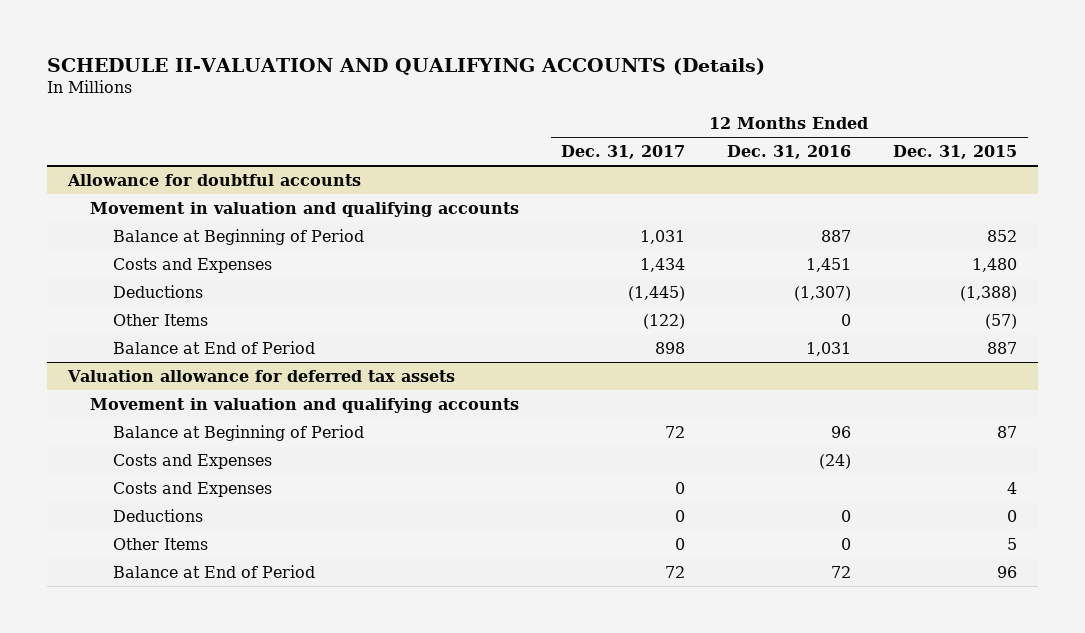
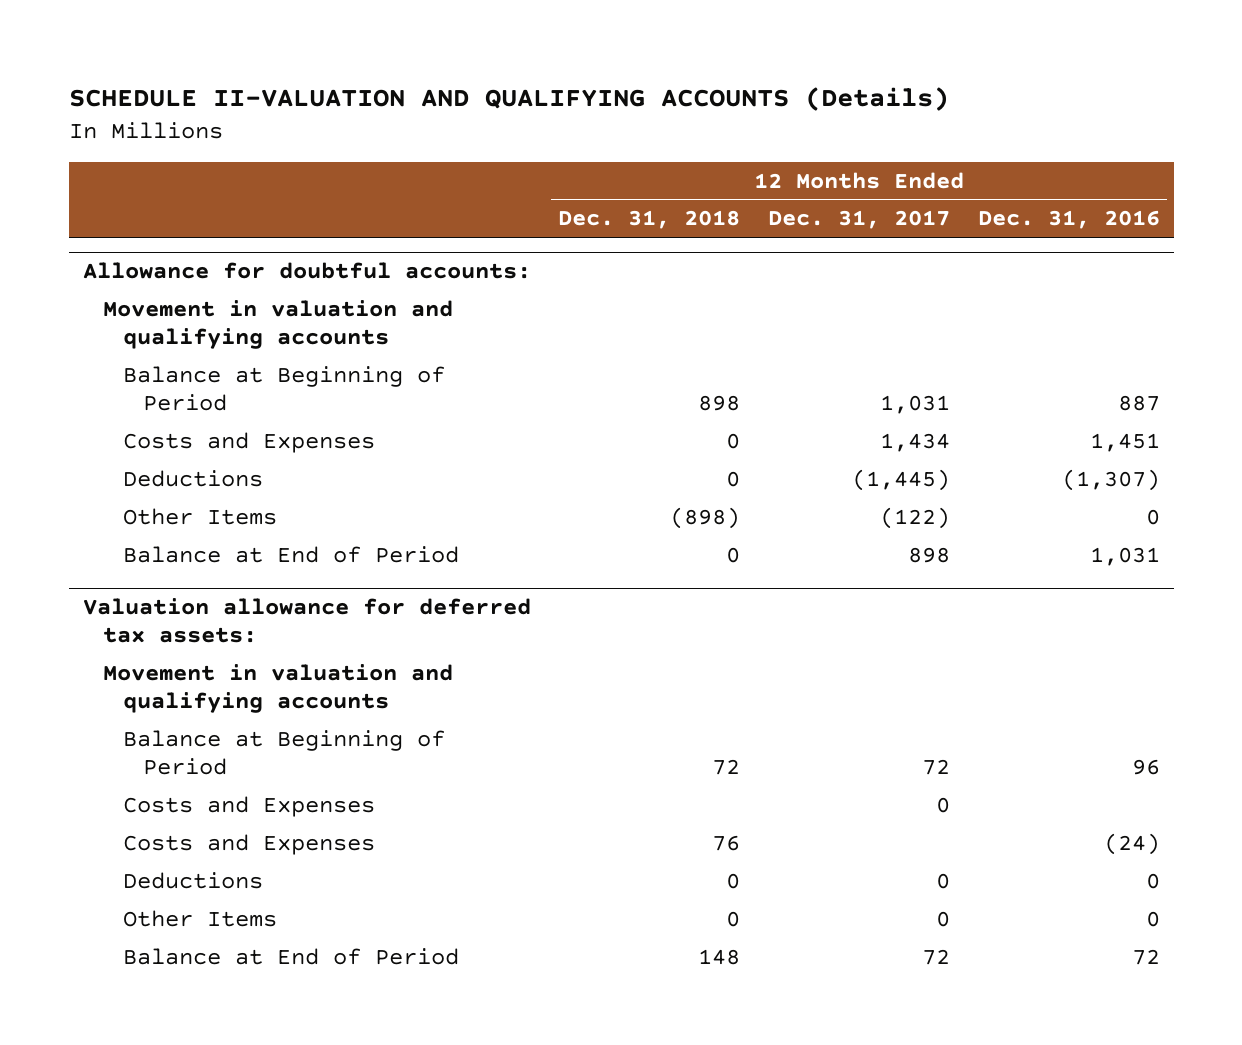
- | 12 Months Ended Dec. 31, 2017 | 12 Months Ended Dec. 31, 2016 | 12 Months Ended Dec. 31, 2015
+ | 12 Months Ended Dec. 31, 2018 | 12 Months Ended Dec. 31, 2017 | 12 Months Ended Dec. 31, 2016
- Allowance for doubtful accounts
+ Allowance for doubtful accounts:
- Valuation allowance for deferred tax assets
+ Valuation allowance for deferred tax assets:
- Costs and Expenses | | (24) |
+ Costs and Expenses | 76 | | (24)

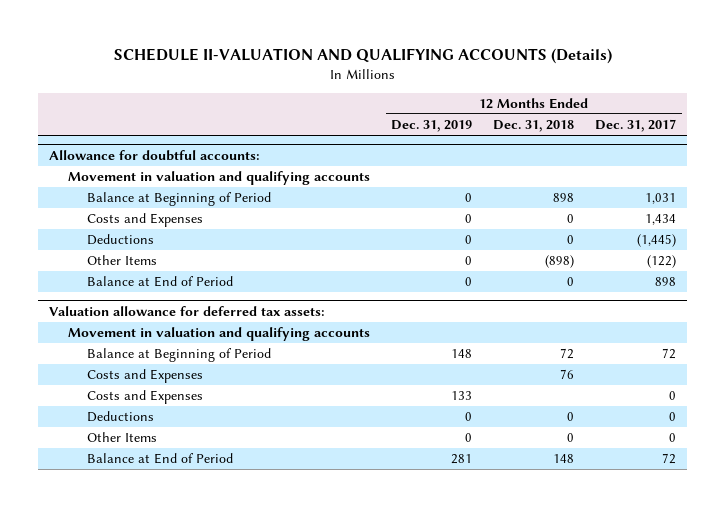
- | 12 Months Ended Dec. 31, 2018 | 12 Months Ended Dec. 31, 2017 | 12 Months Ended Dec. 31, 2016
+ | 12 Months Ended Dec. 31, 2019 | 12 Months Ended Dec. 31, 2018 | 12 Months Ended Dec. 31, 2017
@ Valuation allowance for deferred tax assets:
moved down: Costs and Expenses | 133 | | 0

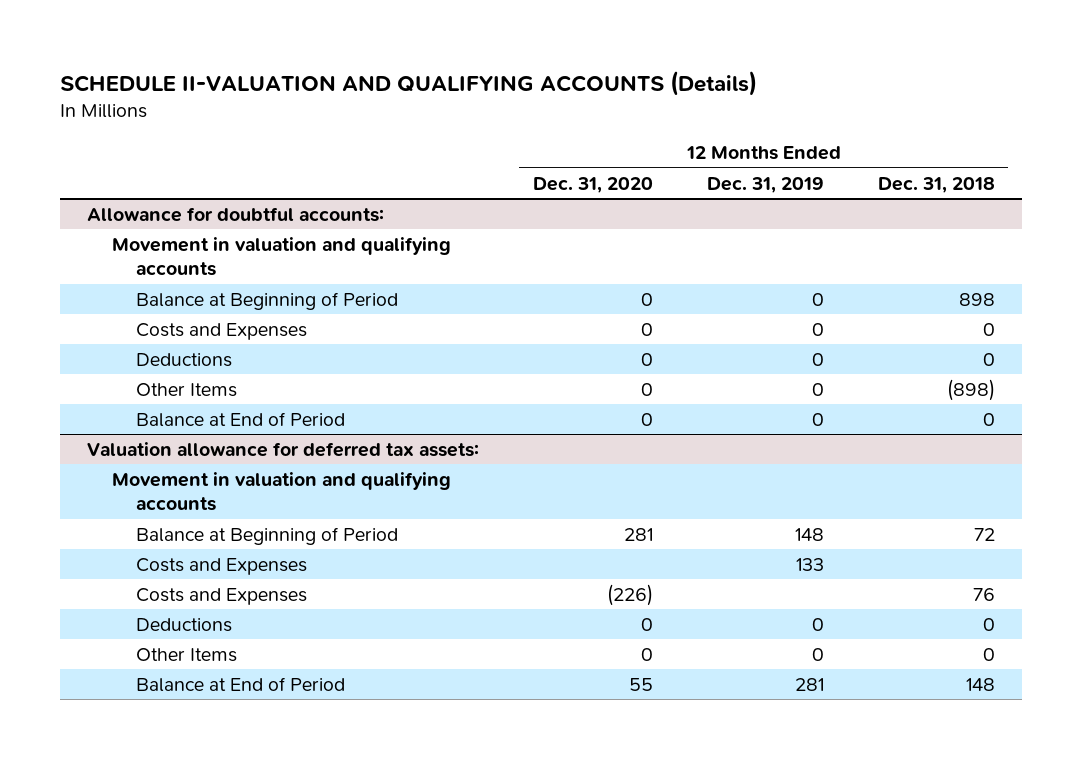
- | 12 Months Ended Dec. 31, 2019 | 12 Months Ended Dec. 31, 2018 | 12 Months Ended Dec. 31, 2017
+ | 12 Months Ended Dec. 31, 2020 | 12 Months Ended Dec. 31, 2019 | 12 Months Ended Dec. 31, 2018
@ Valuation allowance for deferred tax assets:
moved down: Costs and Expenses | (226) | | 76

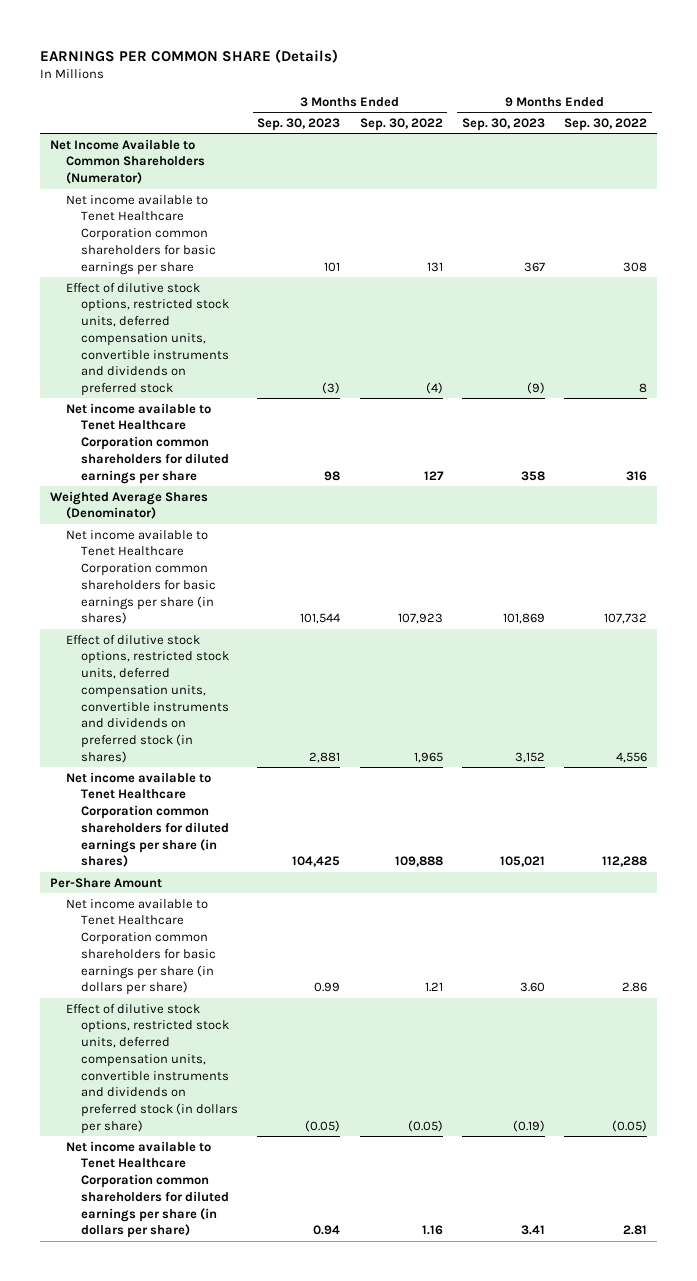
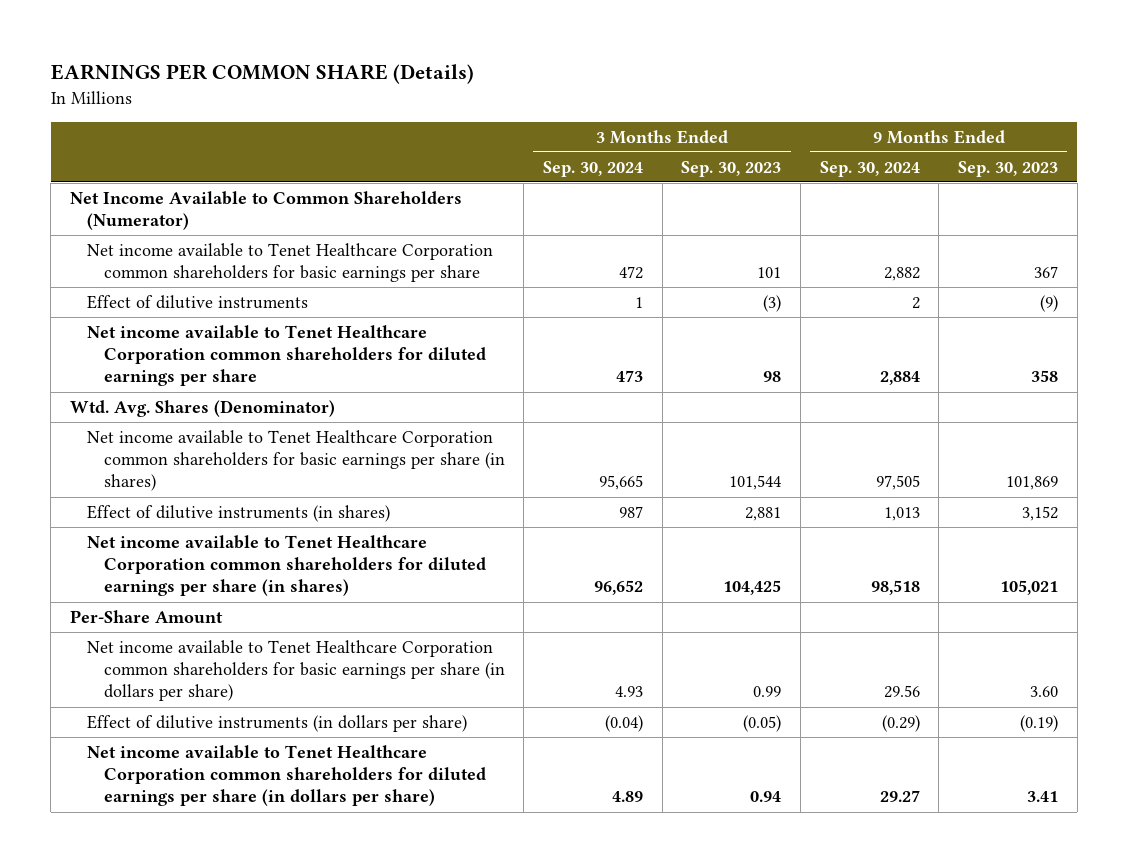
- | 3 Months Ended Sep. 30, 2023 | 3 Months Ended Sep. 30, 2022 | 9 Months Ended Sep. 30, 2023 | 9 Months Ended Sep. 30, 2022
+ | 3 Months Ended Sep. 30, 2024 | 3 Months Ended Sep. 30, 2023 | 9 Months Ended Sep. 30, 2024 | 9 Months Ended Sep. 30, 2023
- Effect of dilutive stock options, restricted stock units, deferred compensation units, convertible instruments and dividends on preferred stock | (3) | (4) | (9) | 8
+ Effect of dilutive instruments | 1 | (3) | 2 | (9)
- Weighted Average Shares (Denominator)
+ Wtd. Avg. Shares (Denominator)
- Effect of dilutive stock options, restricted stock units, deferred compensation units, convertible instruments and dividends on preferred stock (in shares) | 2,881 | 1,965 | 3,152 | 4,556
+ Effect of dilutive instruments (in shares) | 987 | 2,881 | 1,013 | 3,152
- Effect of dilutive stock options, restricted stock units, deferred compensation units, convertible instruments and dividends on preferred stock (in dollars per share) | (0.05) | (0.05) | (0.19) | (0.05)
+ Effect of dilutive instruments (in dollars per share) | (0.04) | (0.05) | (0.29) | (0.19)

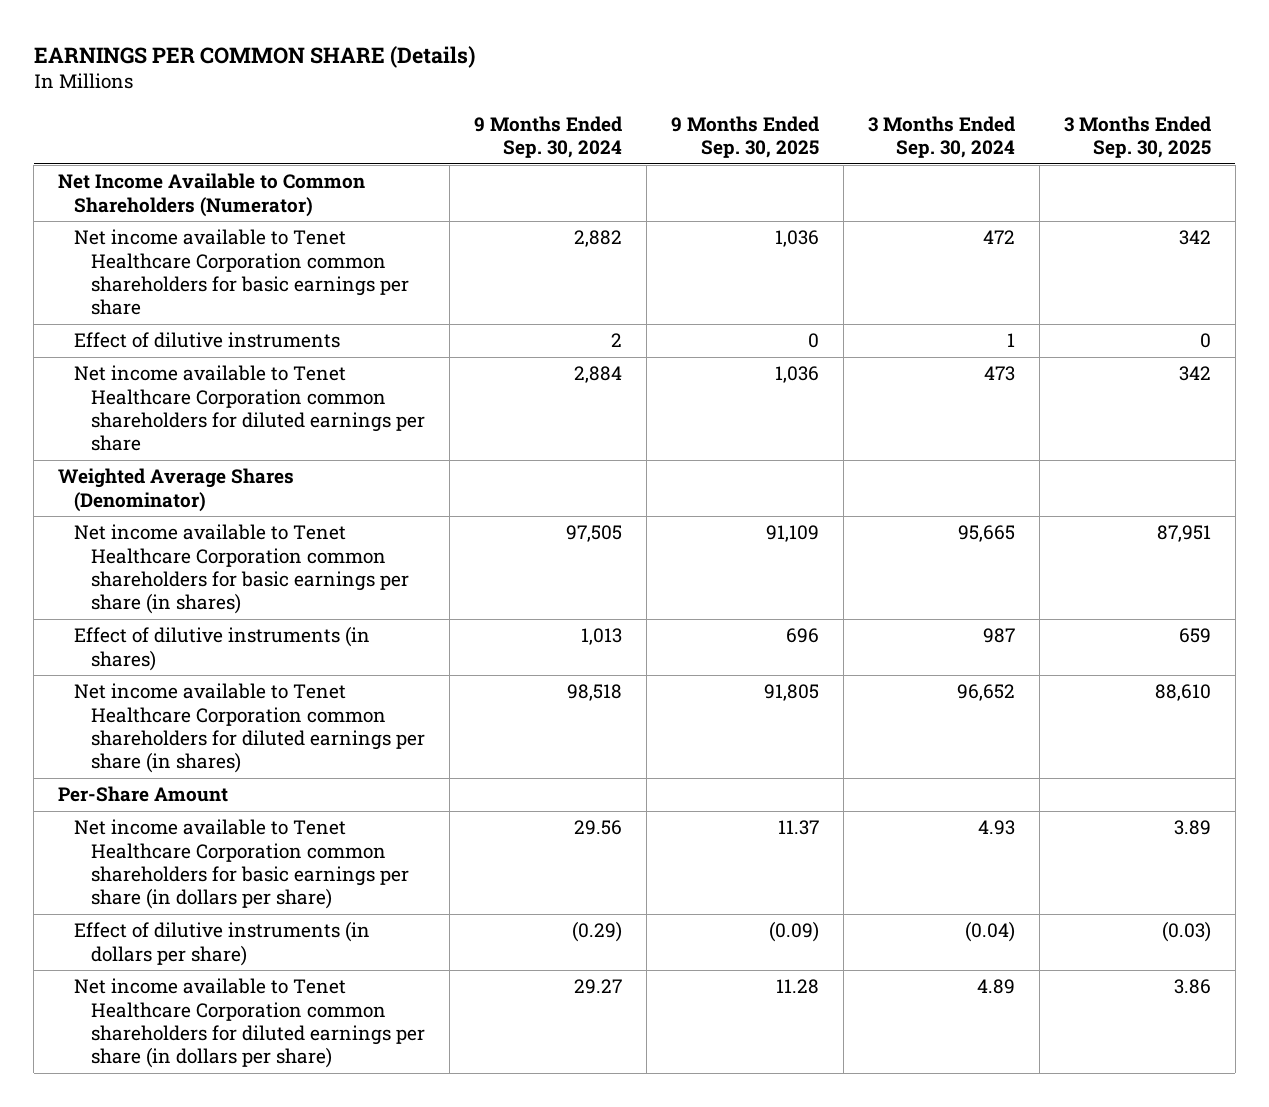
- | 3 Months Ended Sep. 30, 2024 | 3 Months Ended Sep. 30, 2023 | 9 Months Ended Sep. 30, 2024 | 9 Months Ended Sep. 30, 2023
+ | 9 Months Ended Sep. 30, 2024 | 9 Months Ended Sep. 30, 2025 | 3 Months Ended Sep. 30, 2024 | 3 Months Ended Sep. 30, 2025
- Wtd. Avg. Shares (Denominator)
+ Weighted Average Shares (Denominator)

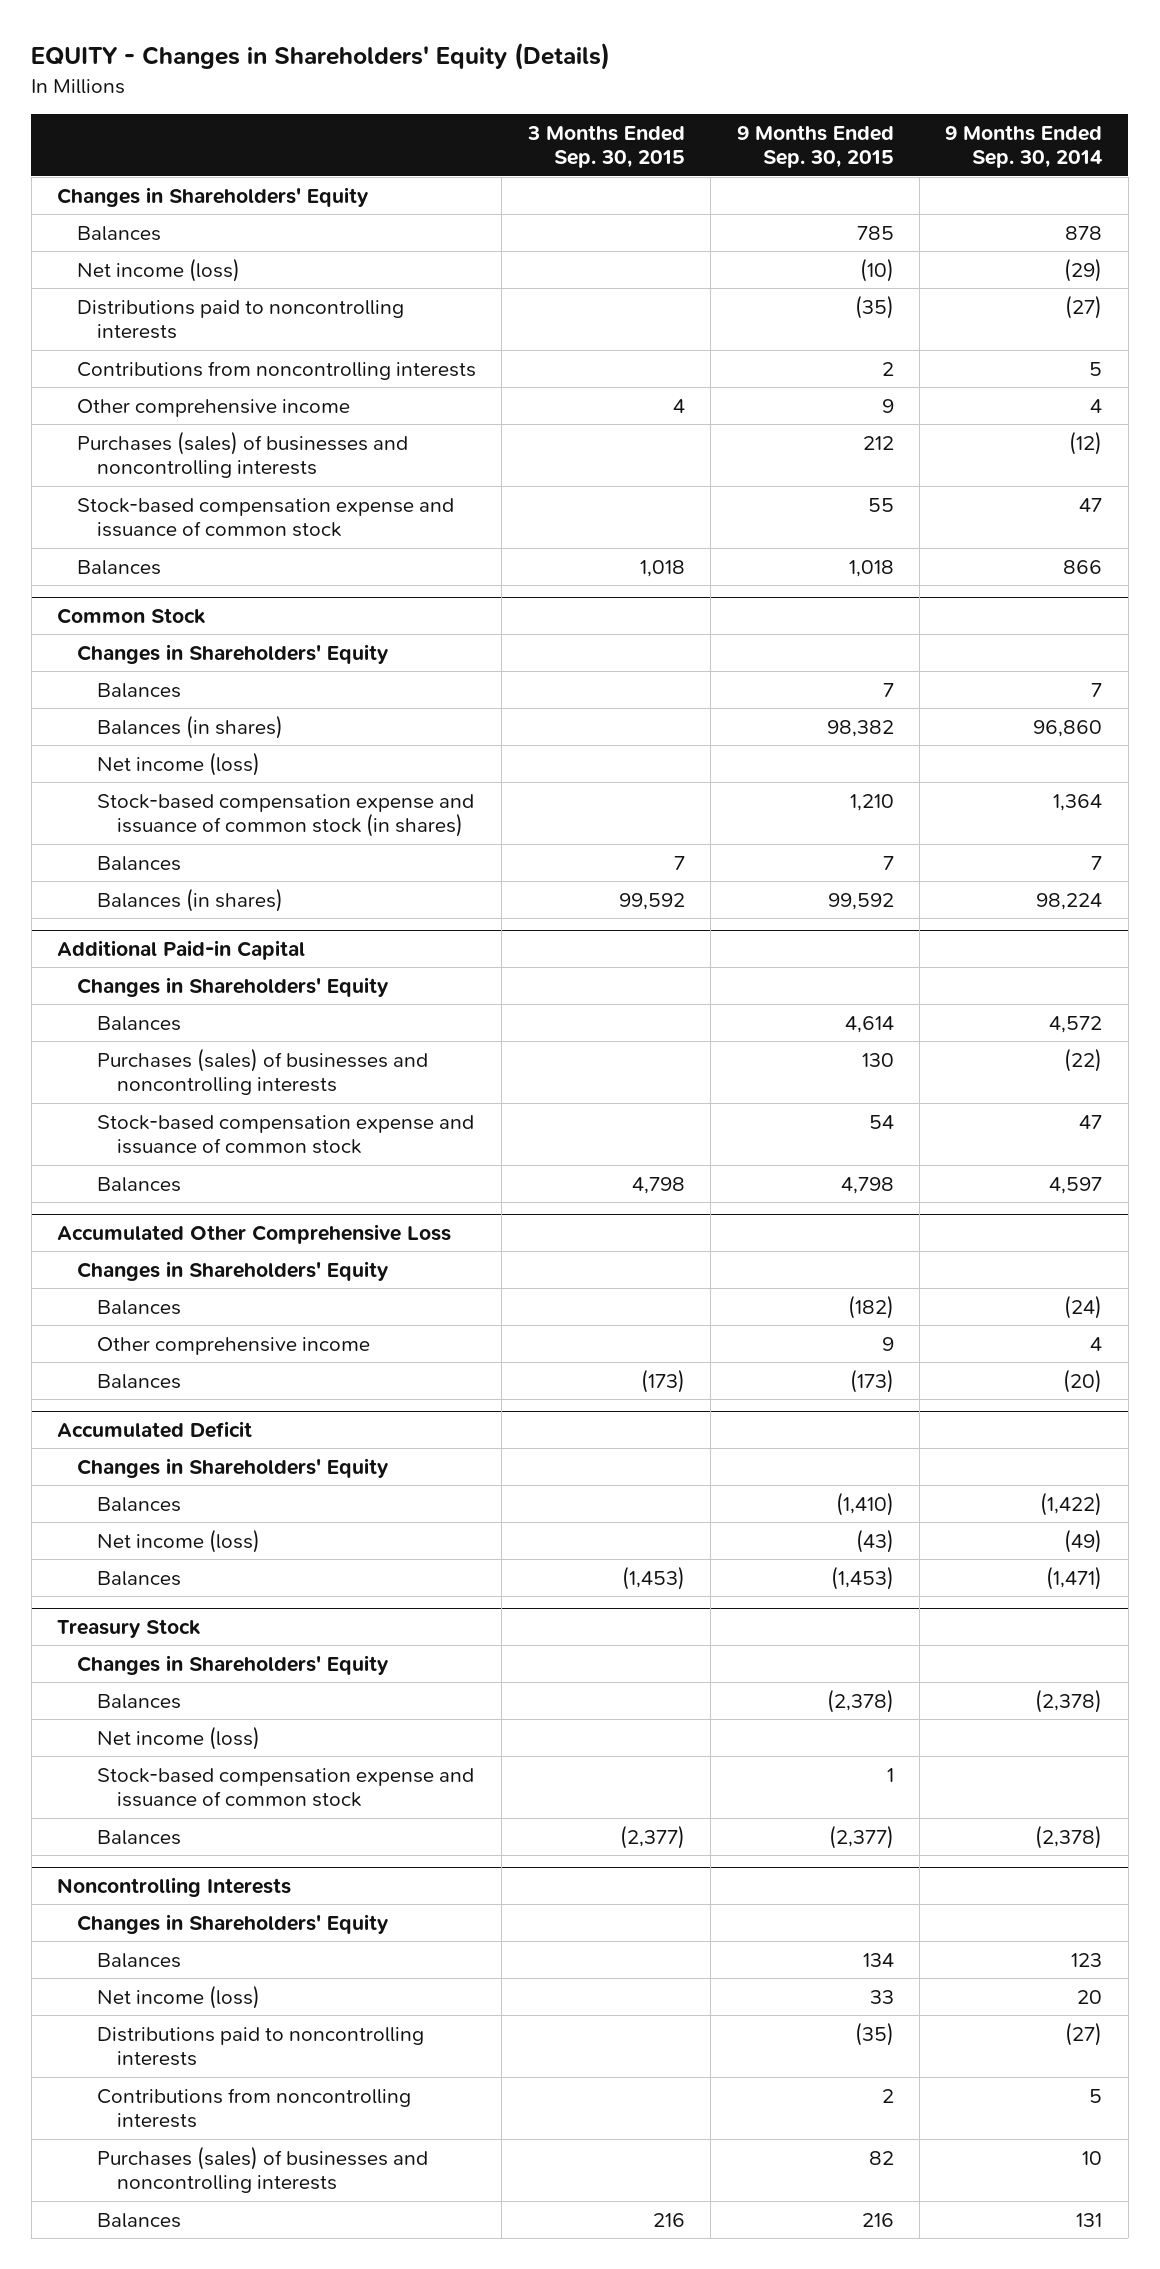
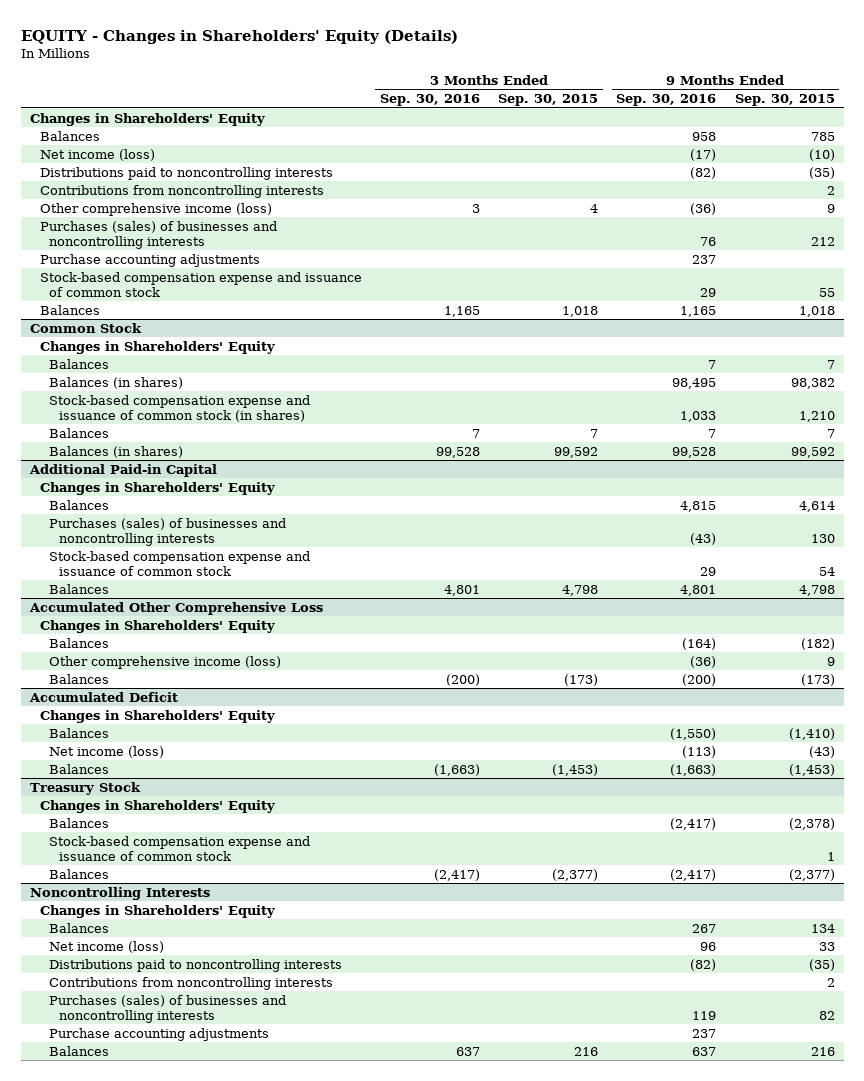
- | 3 Months Ended Sep. 30, 2015 | 9 Months Ended Sep. 30, 2015 | 9 Months Ended Sep. 30, 2014
+ | 3 Months Ended Sep. 30, 2016 | 3 Months Ended Sep. 30, 2015 | 9 Months Ended Sep. 30, 2016 | 9 Months Ended Sep. 30, 2015
- Other comprehensive income | 4 | 9 | 4
+ Other comprehensive income (loss) | 3 | 4 | (36) | 9
+ Purchase accounting adjustments | | | 237 |
@ Common Stock
- Net income (loss)
@ Accumulated Other Comprehensive Loss
- Other comprehensive income | | 9 | 4
+ Other comprehensive income (loss) | | | (36) | 9
@ Treasury Stock
- Net income (loss)
@ Noncontrolling Interests
+ Purchase accounting adjustments | | | 237 |

